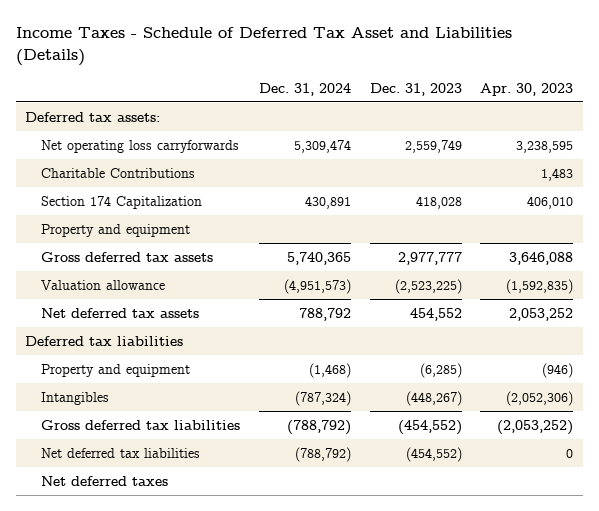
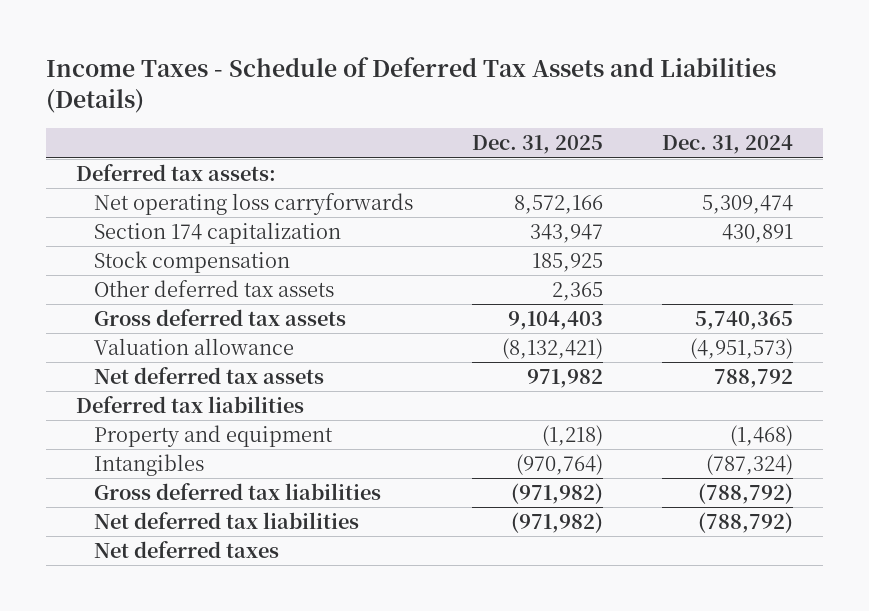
- Income Taxes - Schedule of Deferred Tax Asset and Liabilities (Details)
+ Income Taxes - Schedule of Deferred Tax Assets and Liabilities (Details)
- | Dec. 31, 2024 | Dec. 31, 2023 | Apr. 30, 2023
+ | Dec. 31, 2025 | Dec. 31, 2024
- Charitable Contributions | | | 1,483
- Section 174 Capitalization | 430,891 | 418,028 | 406,010
- Property and equipment
+ Section 174 capitalization | 343,947 | 430,891
+ Stock compensation | 185,925 |
+ Other deferred tax assets | 2,365 |

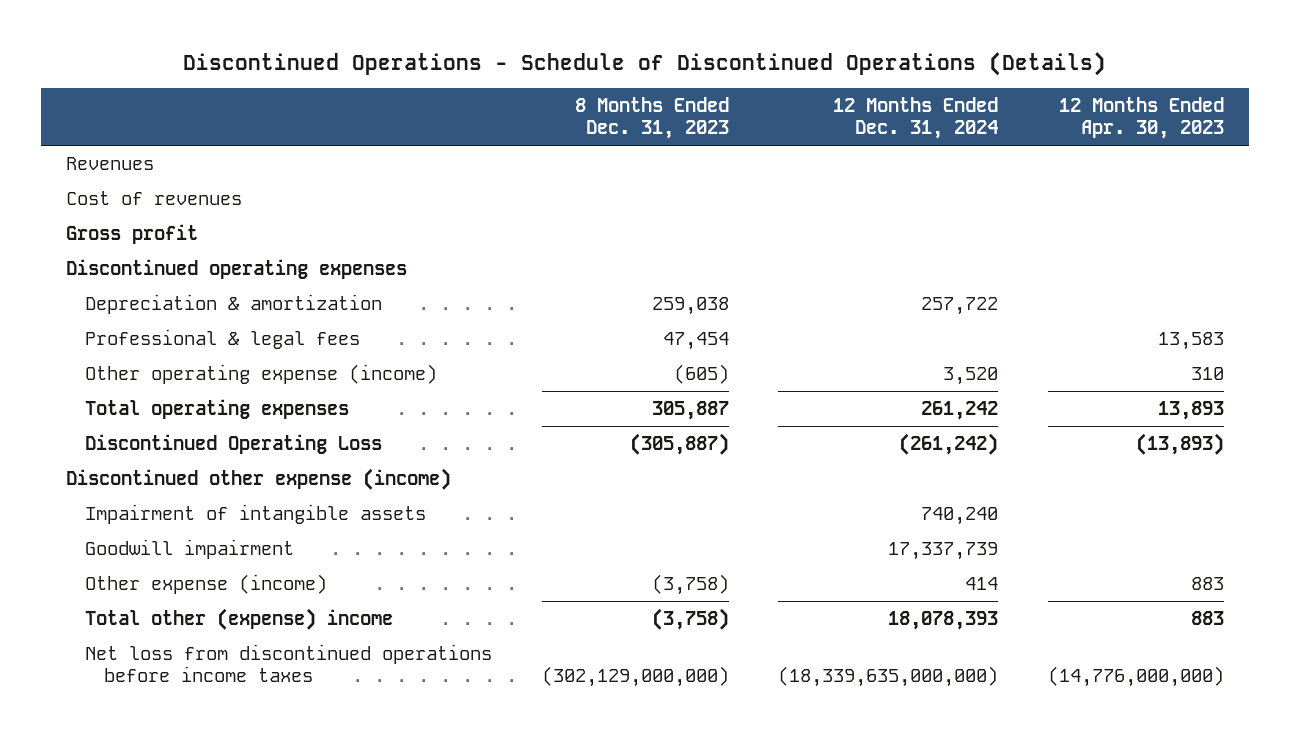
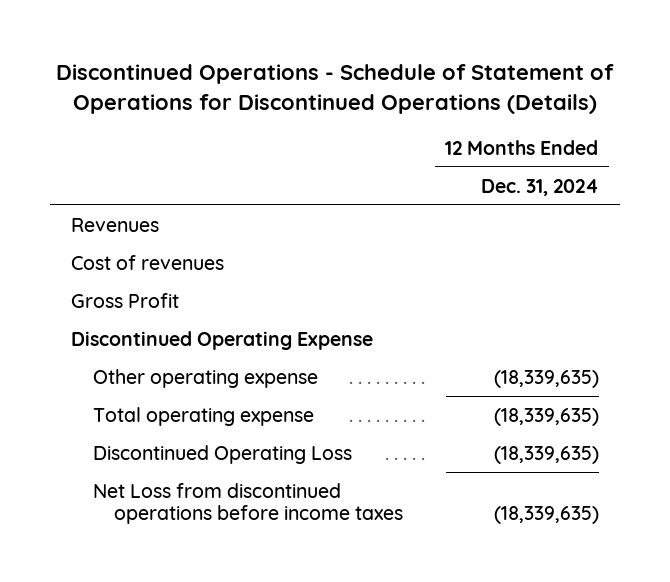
- Discontinued Operations - Schedule of Discontinued Operations (Details)
+ Discontinued Operations - Schedule of Statement of Operations for Discontinued Operations (Details)
- | 8 Months Ended Dec. 31, 2023 | 12 Months Ended Dec. 31, 2024 | 12 Months Ended Apr. 30, 2023
+ | 12 Months Ended Dec. 31, 2024
- Gross profit
- Discontinued operating expenses
- Depreciation & amortization | 259,038 | 257,722 |
- Professional & legal fees | 47,454 | | 13,583
- Other operating expense (income) | (605) | 3,520 | 310
- Total operating expenses | 305,887 | 261,242 | 13,893
- Discontinued Operating Loss | (305,887) | (261,242) | (13,893)
- Discontinued other expense (income)
- Impairment of intangible assets | | 740,240 |
- Goodwill impairment | | 17,337,739 |
- Other expense (income) | (3,758) | 414 | 883
- Total other (expense) income | (3,758) | 18,078,393 | 883
- Net loss from discontinued operations before income taxes | (302,129,000,000) | (18,339,635,000,000) | (14,776,000,000)
+ Gross Profit
+ Discontinued Operating Expense
+ Other operating expense | (18,339,635)
+ Total operating expense | (18,339,635)
+ Discontinued Operating Loss | (18,339,635)
+ Net Loss from discontinued operations before income taxes | (18,339,635)

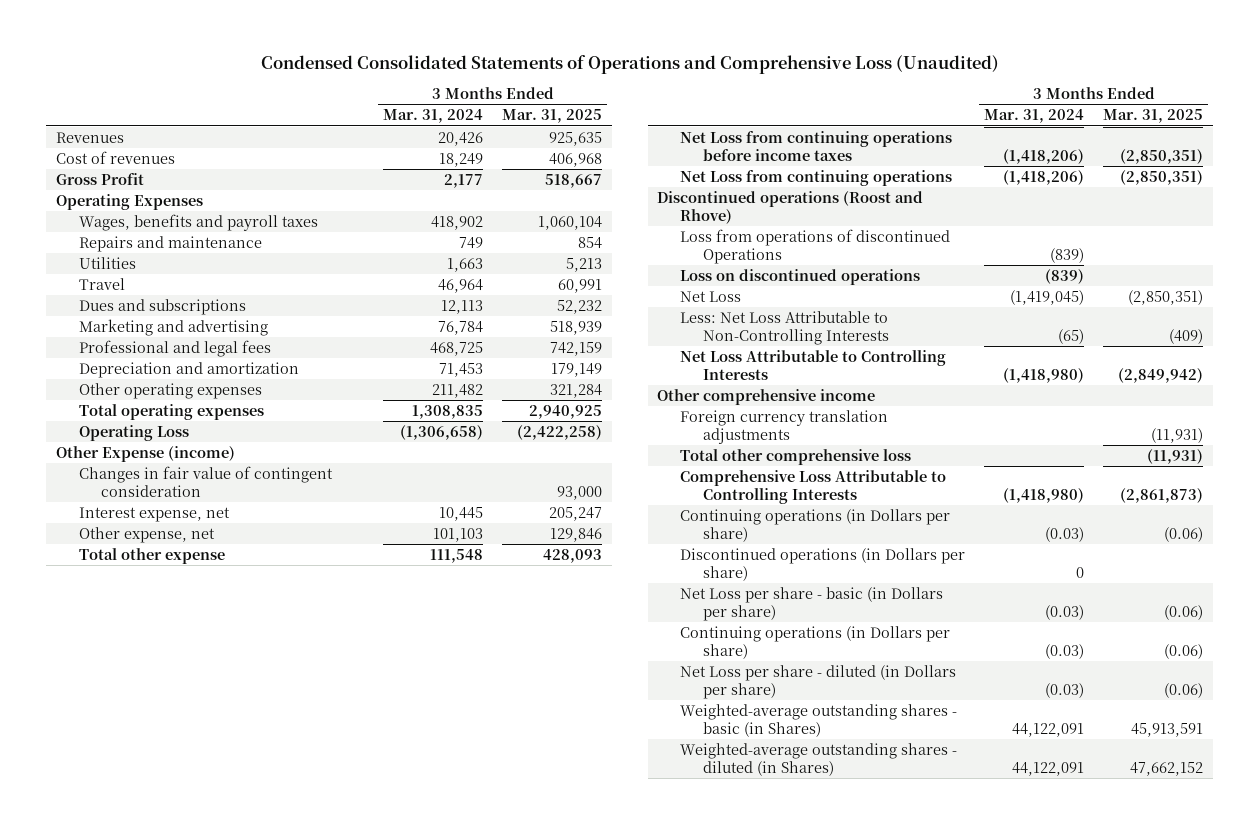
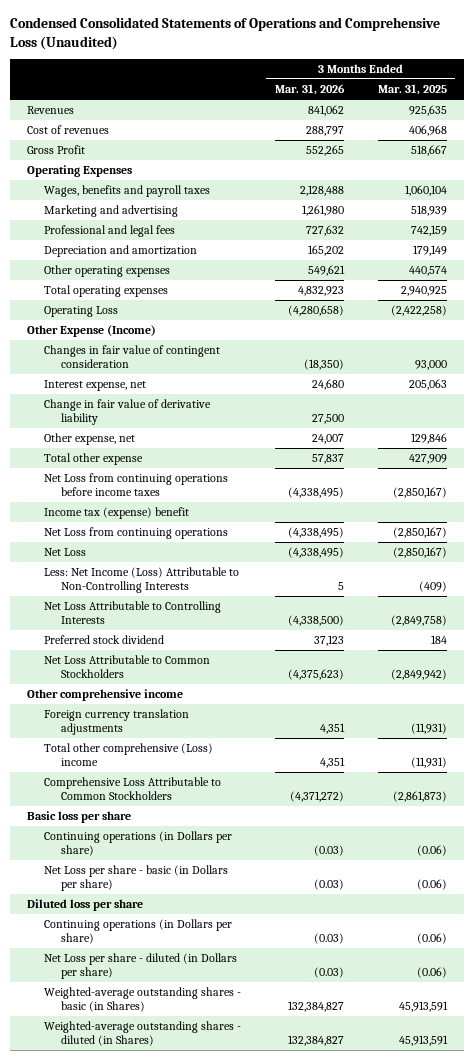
- | 3 Months Ended Mar. 31, 2024 | 3 Months Ended Mar. 31, 2025
+ | 3 Months Ended Mar. 31, 2026 | 3 Months Ended Mar. 31, 2025
- Repairs and maintenance | 749 | 854
- Utilities | 1,663 | 5,213
- Travel | 46,964 | 60,991
- Dues and subscriptions | 12,113 | 52,232
- Other operating expenses | 211,482 | 321,284
+ Other operating expenses | 549,621 | 440,574
- Other Expense (income)
+ Other Expense (Income)
- Interest expense, net | 10,445 | 205,247
+ Interest expense, net | 24,680 | 205,063
+ Change in fair value of derivative liability | 27,500 |
- Total other expense | 111,548 | 428,093
- Net Loss from continuing operations before income taxes | (1,418,206) | (2,850,351)
- Net Loss from continuing operations | (1,418,206) | (2,850,351)
- Discontinued operations (Roost and Rhove)
- Loss from operations of discontinued Operations | (839) |
- Loss on discontinued operations | (839) |
- Net Loss | (1,419,045) | (2,850,351)
- Less: Net Loss Attributable to Non-Controlling Interests | (65) | (409)
- Net Loss Attributable to Controlling Interests | (1,418,980) | (2,849,942)
+ Total other expense | 57,837 | 427,909
+ Net Loss from continuing operations before income taxes | (4,338,495) | (2,850,167)
+ Income tax (expense) benefit
+ Net Loss from continuing operations | (4,338,495) | (2,850,167)
+ Net Loss | (4,338,495) | (2,850,167)
+ Less: Net Income (Loss) Attributable to Non-Controlling Interests | 5 | (409)
+ Net Loss Attributable to Controlling Interests | (4,338,500) | (2,849,758)
+ Preferred stock dividend | 37,123 | 184
+ Net Loss Attributable to Common Stockholders | (4,375,623) | (2,849,942)
- Total other comprehensive loss | | (11,931)
- Comprehensive Loss Attributable to Controlling Interests | (1,418,980) | (2,861,873)
+ Total other comprehensive (Loss) income | 4,351 | (11,931)
+ Comprehensive Loss Attributable to Common Stockholders | (4,371,272) | (2,861,873)
+ Basic loss per share
- Discontinued operations (in Dollars per share) | 0 |
+ Diluted loss per share
- Weighted-average outstanding shares - diluted (in Shares) | 44,122,091 | 47,662,152
+ Weighted-average outstanding shares - diluted (in Shares) | 132,384,827 | 45,913,591

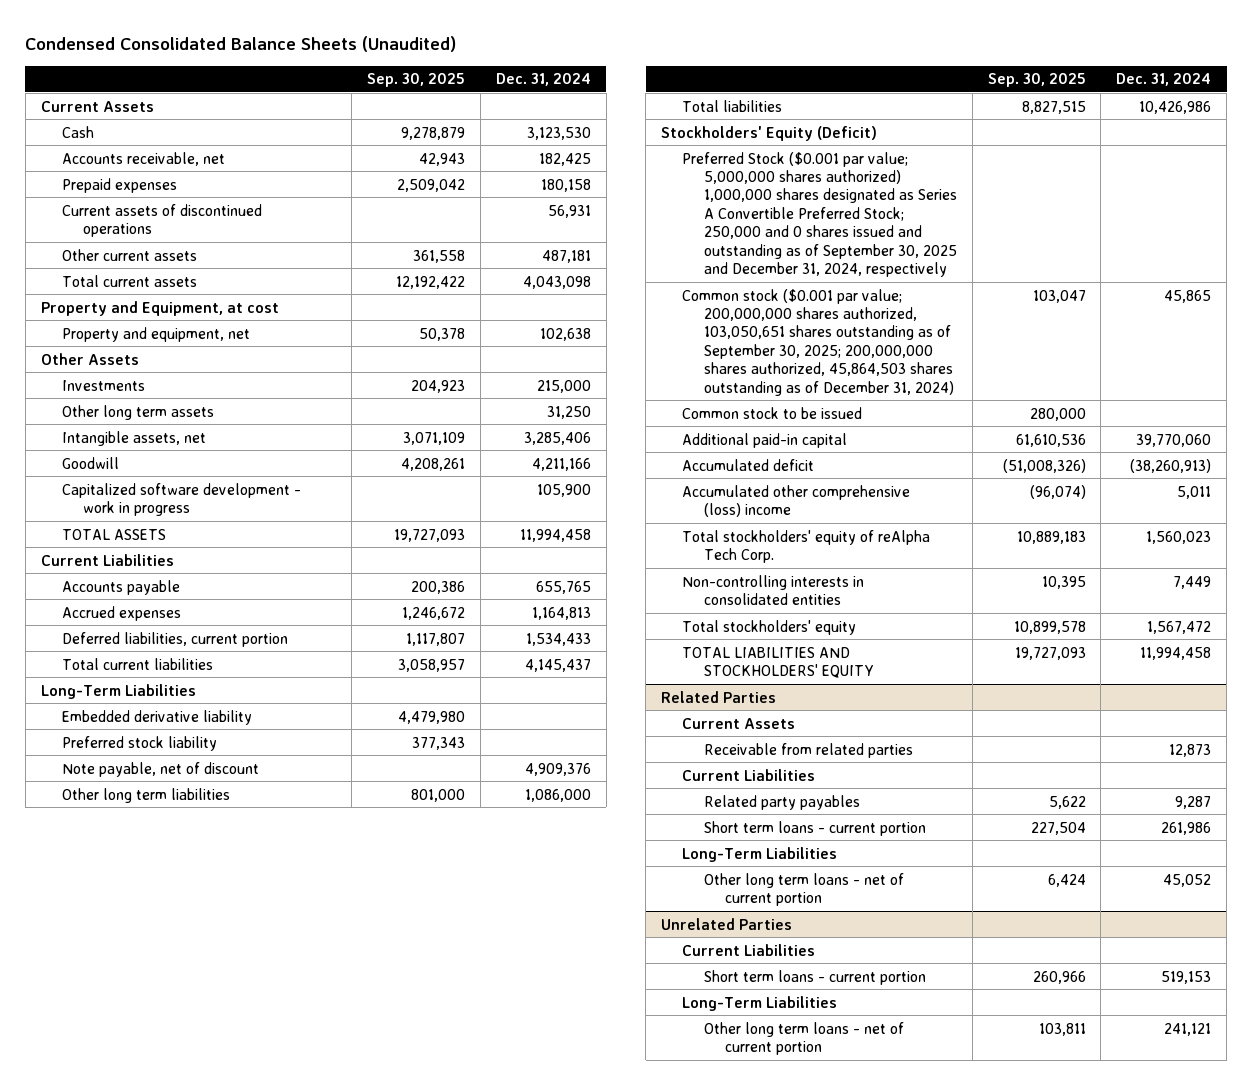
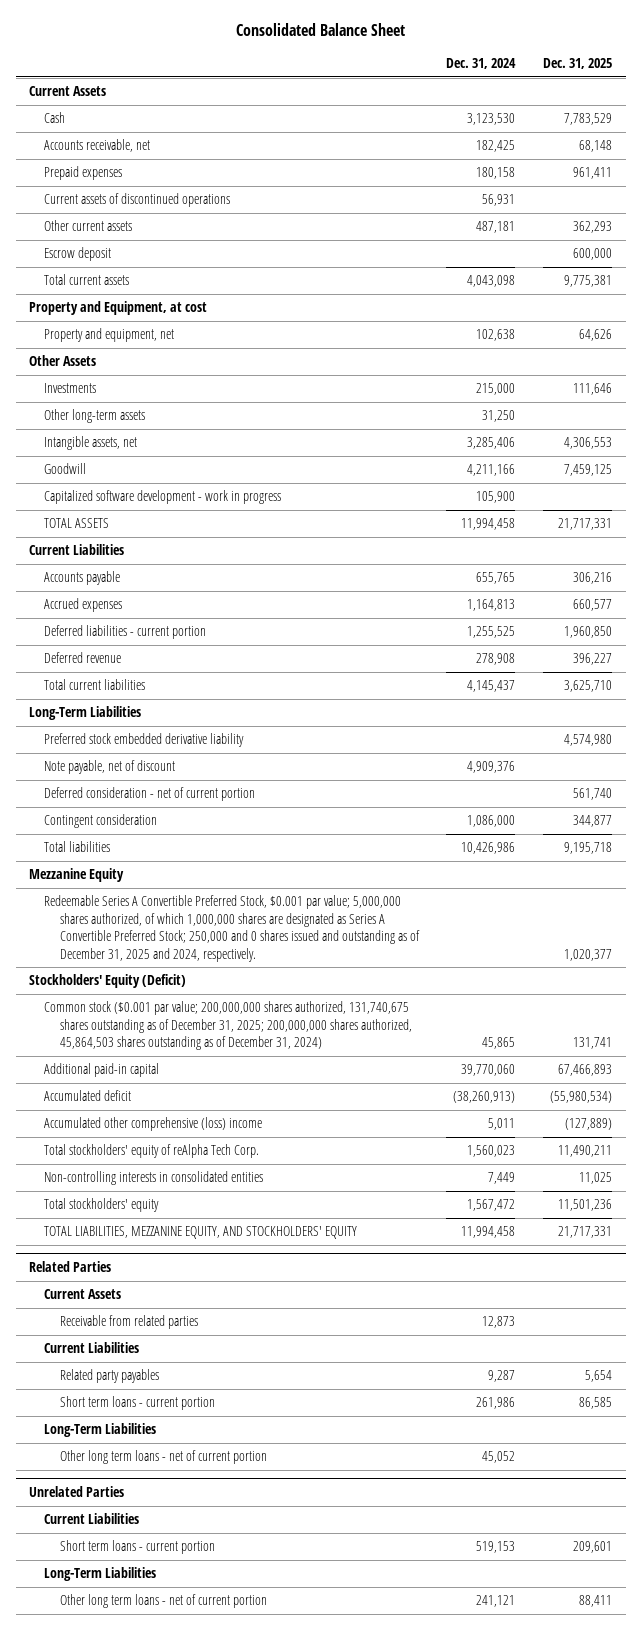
- Condensed Consolidated Balance Sheets (Unaudited)
+ Consolidated Balance Sheet
- | Sep. 30, 2025 | Dec. 31, 2024
+ | Dec. 31, 2024 | Dec. 31, 2025
+ Escrow deposit | | 600,000
- Other long term assets | | 31,250
+ Other long-term assets | 31,250 |
- Deferred liabilities, current portion | 1,117,807 | 1,534,433
+ Deferred liabilities - current portion | 1,255,525 | 1,960,850
+ Deferred revenue | 278,908 | 396,227
- Embedded derivative liability | 4,479,980 |
- Preferred stock liability | 377,343 |
+ Preferred stock embedded derivative liability | | 4,574,980
- Other long term liabilities | 801,000 | 1,086,000
+ Deferred consideration - net of current portion | | 561,740
+ Contingent consideration | 1,086,000 | 344,877
+ Mezzanine Equity
+ Redeemable Series A Convertible Preferred Stock, $0.001 par value; 5,000,000 shares authorized, of which 1,000,000 shares are designated as Series A Convertible Preferred Stock; 250,000 and 0 shares issued and outstanding as of December 31, 2025 and 2024, respectively. | | 1,020,377
- Preferred Stock ($0.001 par value; 5,000,000 shares authorized) 1,000,000 shares designated as Series A Convertible Preferred Stock; 250,000 and 0 shares issued and outstanding as of September 30, 2025 and December 31, 2024, respectively
- Common stock ($0.001 par value; 200,000,000 shares authorized, 103,050,651 shares outstanding as of September 30, 2025; 200,000,000 shares authorized, 45,864,503 shares outstanding as of December 31, 2024) | 103,047 | 45,865
- Common stock to be issued | 280,000 |
+ Common stock ($0.001 par value; 200,000,000 shares authorized, 131,740,675 shares outstanding as of December 31, 2025; 200,000,000 shares authorized, 45,864,503 shares outstanding as of December 31, 2024) | 45,865 | 131,741
- TOTAL LIABILITIES AND STOCKHOLDERS' EQUITY | 19,727,093 | 11,994,458
+ TOTAL LIABILITIES, MEZZANINE EQUITY, AND STOCKHOLDERS' EQUITY | 11,994,458 | 21,717,331

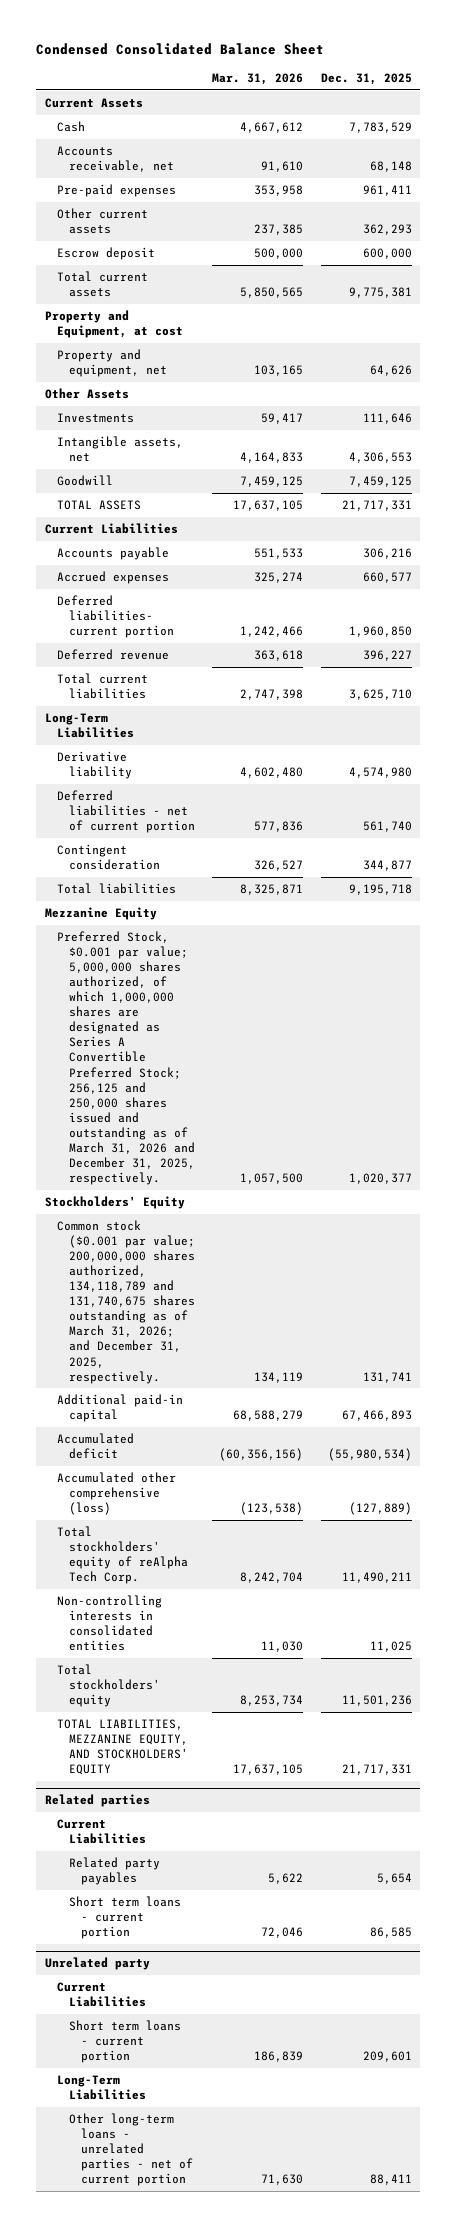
- Consolidated Balance Sheet
+ Condensed Consolidated Balance Sheet
- | Dec. 31, 2024 | Dec. 31, 2025
+ | Mar. 31, 2026 | Dec. 31, 2025
- Prepaid expenses | 180,158 | 961,411
- Current assets of discontinued operations | 56,931 |
+ Pre-paid expenses | 353,958 | 961,411
- Other long-term assets | 31,250 |
- Capitalized software development - work in progress | 105,900 |
- Deferred liabilities - current portion | 1,255,525 | 1,960,850
+ Deferred liabilities- current portion | 1,242,466 | 1,960,850
- Preferred stock embedded derivative liability | | 4,574,980
- Note payable, net of discount | 4,909,376 |
- Deferred consideration - net of current portion | | 561,740
+ Derivative liability | 4,602,480 | 4,574,980
+ Deferred liabilities - net of current portion | 577,836 | 561,740
- Redeemable Series A Convertible Preferred Stock, $0.001 par value; 5,000,000 shares authorized, of which 1,000,000 shares are designated as Series A Convertible Preferred Stock; 250,000 and 0 shares issued and outstanding as of December 31, 2025 and 2024, respectively. | | 1,020,377
- Stockholders' Equity (Deficit)
- Common stock ($0.001 par value; 200,000,000 shares authorized, 131,740,675 shares outstanding as of December 31, 2025; 200,000,000 shares authorized, 45,864,503 shares outstanding as of December 31, 2024) | 45,865 | 131,741
+ Preferred Stock, $0.001 par value; 5,000,000 shares authorized, of which 1,000,000 shares are designated as Series A Convertible Preferred Stock; 256,125 and 250,000 shares issued and outstanding as of March 31, 2026 and December 31, 2025, respectively. | 1,057,500 | 1,020,377
+ Stockholders' Equity
+ Common stock ($0.001 par value; 200,000,000 shares authorized, 134,118,789 and 131,740,675 shares outstanding as of March 31, 2026; and December 31, 2025, respectively. | 134,119 | 131,741
- Accumulated other comprehensive (loss) income | 5,011 | (127,889)
+ Accumulated other comprehensive (loss) | (123,538) | (127,889)
- Related Parties
- Current Assets
- Receivable from related parties | 12,873 |
+ Related parties
- Long-Term Liabilities
- Other long term loans - net of current portion | 45,052 |
- Unrelated Parties
+ Unrelated party
- Other long term loans - net of current portion | 241,121 | 88,411
+ Other long-term loans - unrelated parties - net of current portion | 71,630 | 88,411

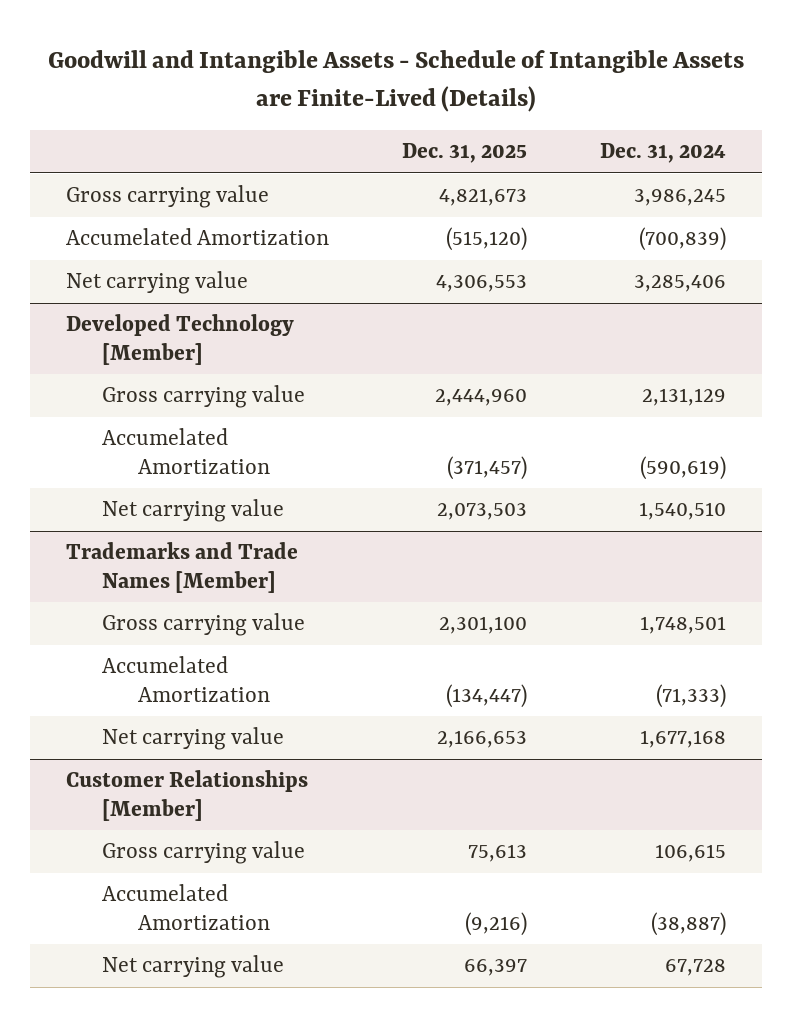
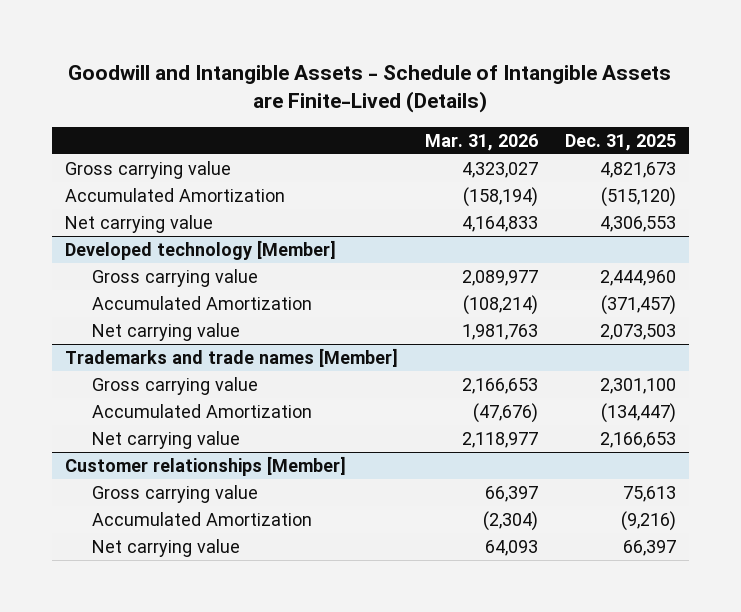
- | Dec. 31, 2025 | Dec. 31, 2024
+ | Mar. 31, 2026 | Dec. 31, 2025
- Accumelated Amortization | (515,120) | (700,839)
+ Accumulated Amortization | (158,194) | (515,120)
- Developed Technology [Member]
+ Developed technology [Member]
- Accumelated Amortization | (371,457) | (590,619)
+ Accumulated Amortization | (108,214) | (371,457)
- Trademarks and Trade Names [Member]
+ Trademarks and trade names [Member]
- Accumelated Amortization | (134,447) | (71,333)
+ Accumulated Amortization | (47,676) | (134,447)
- Customer Relationships [Member]
+ Customer relationships [Member]
- Accumelated Amortization | (9,216) | (38,887)
+ Accumulated Amortization | (2,304) | (9,216)

